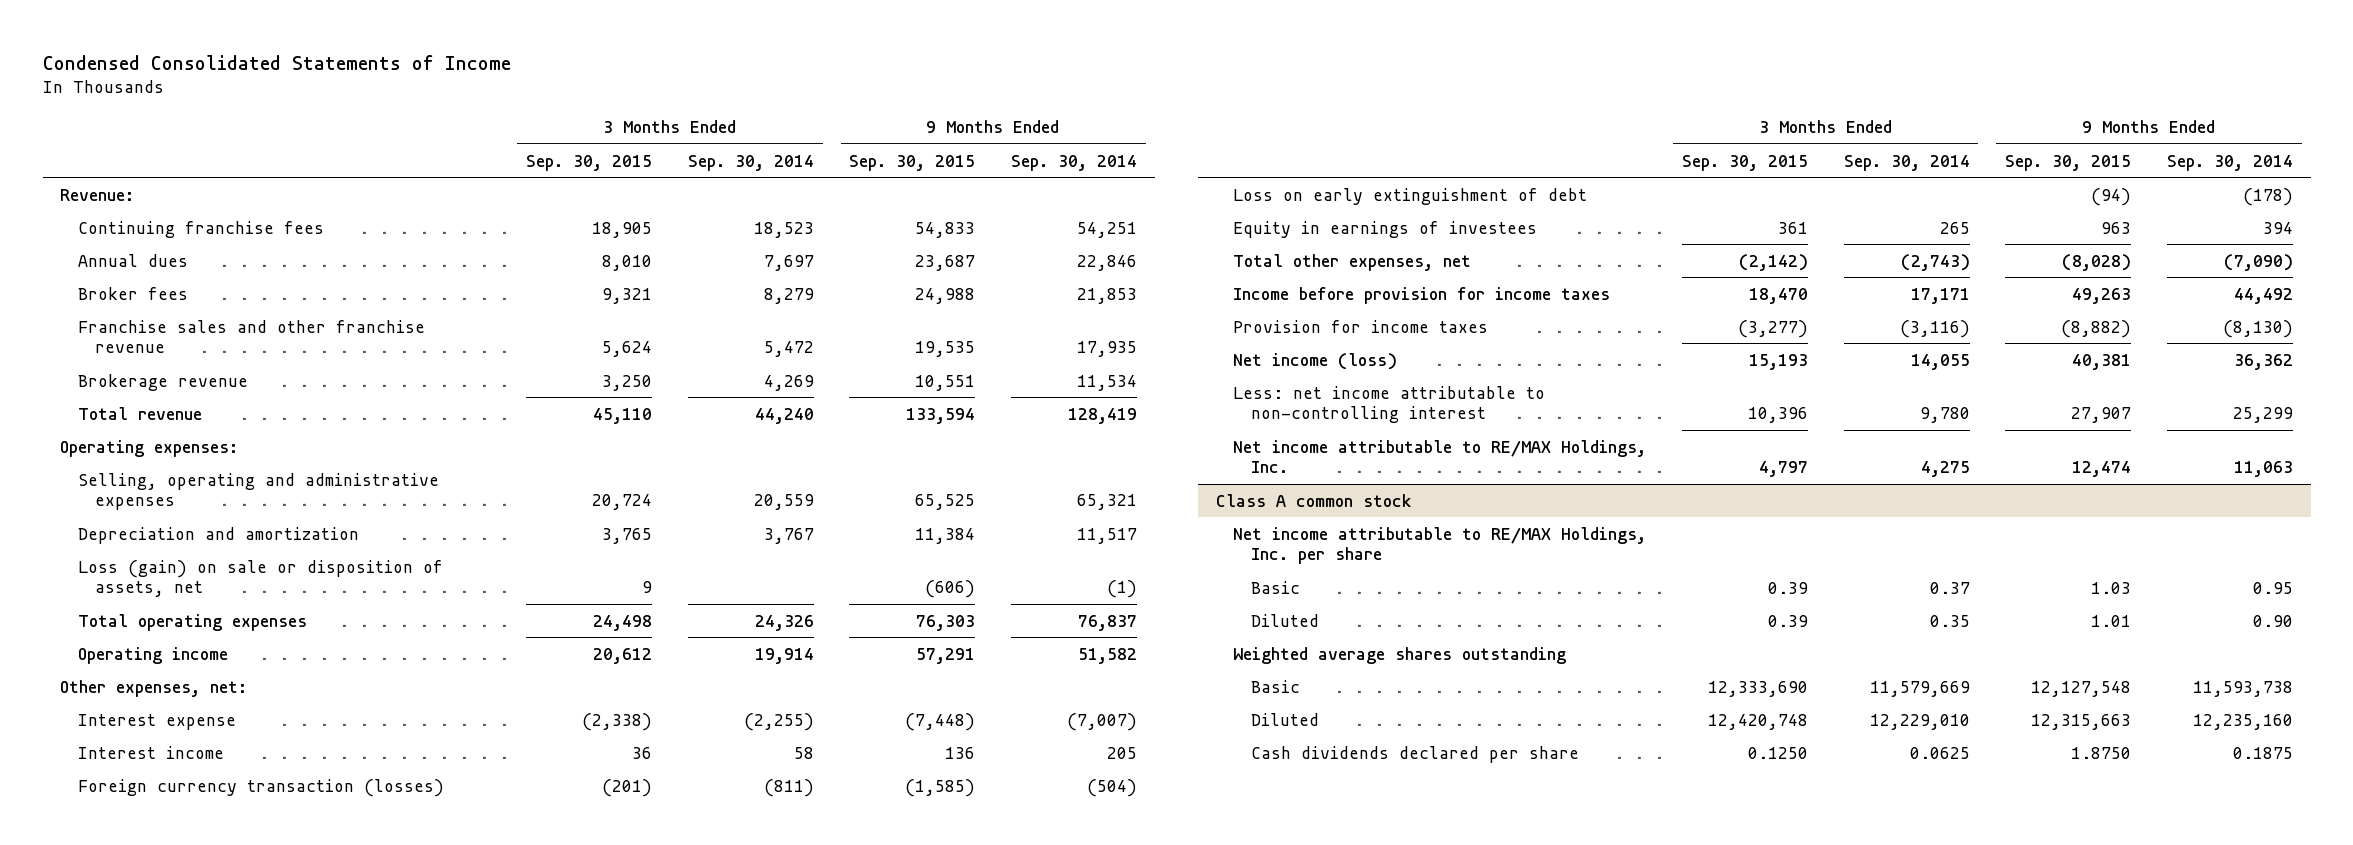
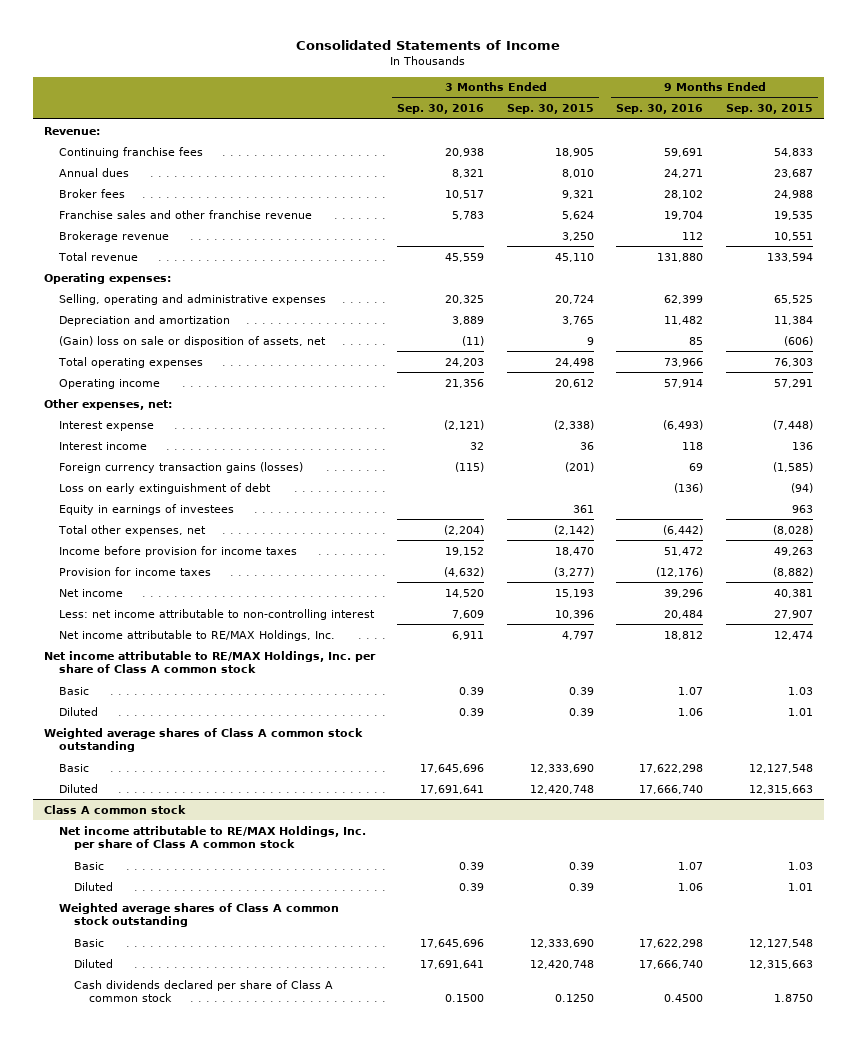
- Condensed Consolidated Statements of Income
+ Consolidated Statements of Income
- | 3 Months Ended Sep. 30, 2015 | 3 Months Ended Sep. 30, 2014 | 9 Months Ended Sep. 30, 2015 | 9 Months Ended Sep. 30, 2014
+ | 3 Months Ended Sep. 30, 2016 | 3 Months Ended Sep. 30, 2015 | 9 Months Ended Sep. 30, 2016 | 9 Months Ended Sep. 30, 2015
- Loss (gain) on sale or disposition of assets, net | 9 | | (606) | (1)
+ (Gain) loss on sale or disposition of assets, net | (11) | 9 | 85 | (606)
- Foreign currency transaction (losses) | (201) | (811) | (1,585) | (504)
+ Foreign currency transaction gains (losses) | (115) | (201) | 69 | (1,585)
- Net income (loss) | 15,193 | 14,055 | 40,381 | 36,362
+ Net income | 14,520 | 15,193 | 39,296 | 40,381
+ Net income attributable to RE/MAX Holdings, Inc. per share of Class A common stock
+ Basic | 0.39 | 0.39 | 1.07 | 1.03
+ Diluted | 0.39 | 0.39 | 1.06 | 1.01
+ Weighted average shares of Class A common stock outstanding
+ Basic | 17,645,696 | 12,333,690 | 17,622,298 | 12,127,548
+ Diluted | 17,691,641 | 12,420,748 | 17,666,740 | 12,315,663
@ Class A common stock
- Net income attributable to RE/MAX Holdings, Inc. per share
+ Net income attributable to RE/MAX Holdings, Inc. per share of Class A common stock
- Weighted average shares outstanding
+ Weighted average shares of Class A common stock outstanding
- Cash dividends declared per share | 0.1250 | 0.0625 | 1.8750 | 0.1875
+ Cash dividends declared per share of Class A common stock | 0.1500 | 0.1250 | 0.4500 | 1.8750

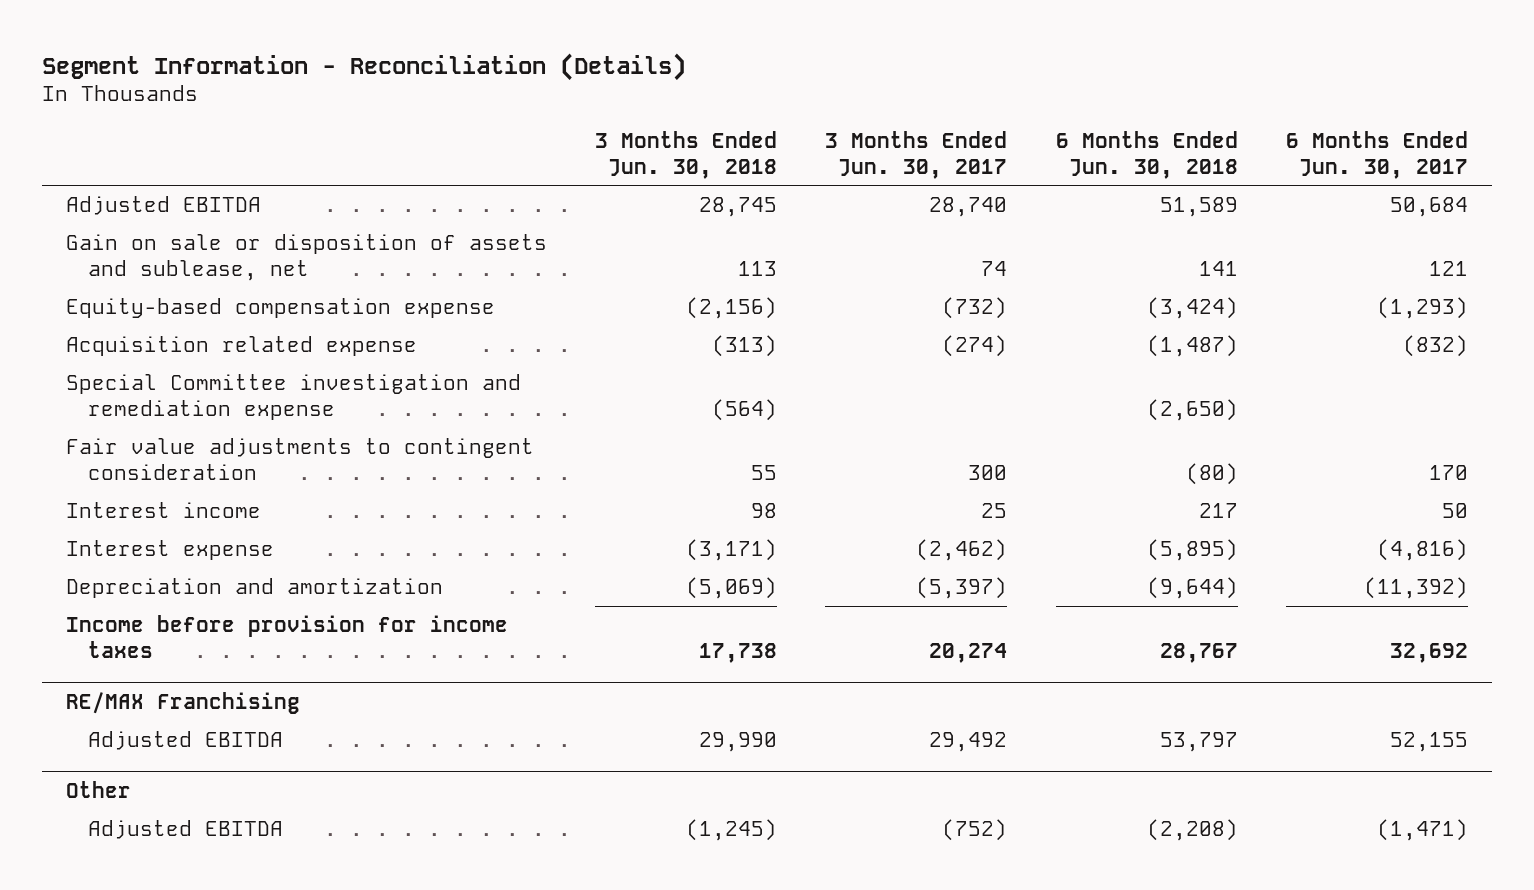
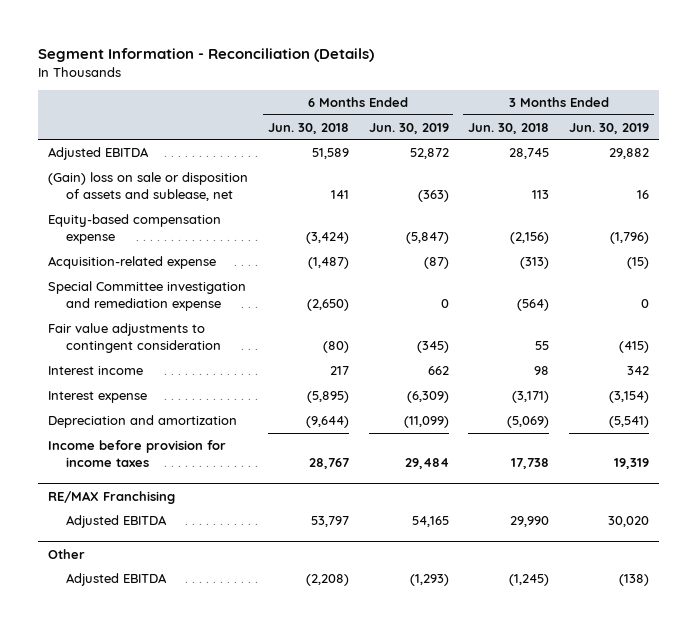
- | 3 Months Ended Jun. 30, 2018 | 3 Months Ended Jun. 30, 2017 | 6 Months Ended Jun. 30, 2018 | 6 Months Ended Jun. 30, 2017
+ | 6 Months Ended Jun. 30, 2018 | 6 Months Ended Jun. 30, 2019 | 3 Months Ended Jun. 30, 2018 | 3 Months Ended Jun. 30, 2019
- Gain on sale or disposition of assets and sublease, net | 113 | 74 | 141 | 121
+ (Gain) loss on sale or disposition of assets and sublease, net | 141 | (363) | 113 | 16
- Acquisition related expense | (313) | (274) | (1,487) | (832)
+ Acquisition-related expense | (1,487) | (87) | (313) | (15)

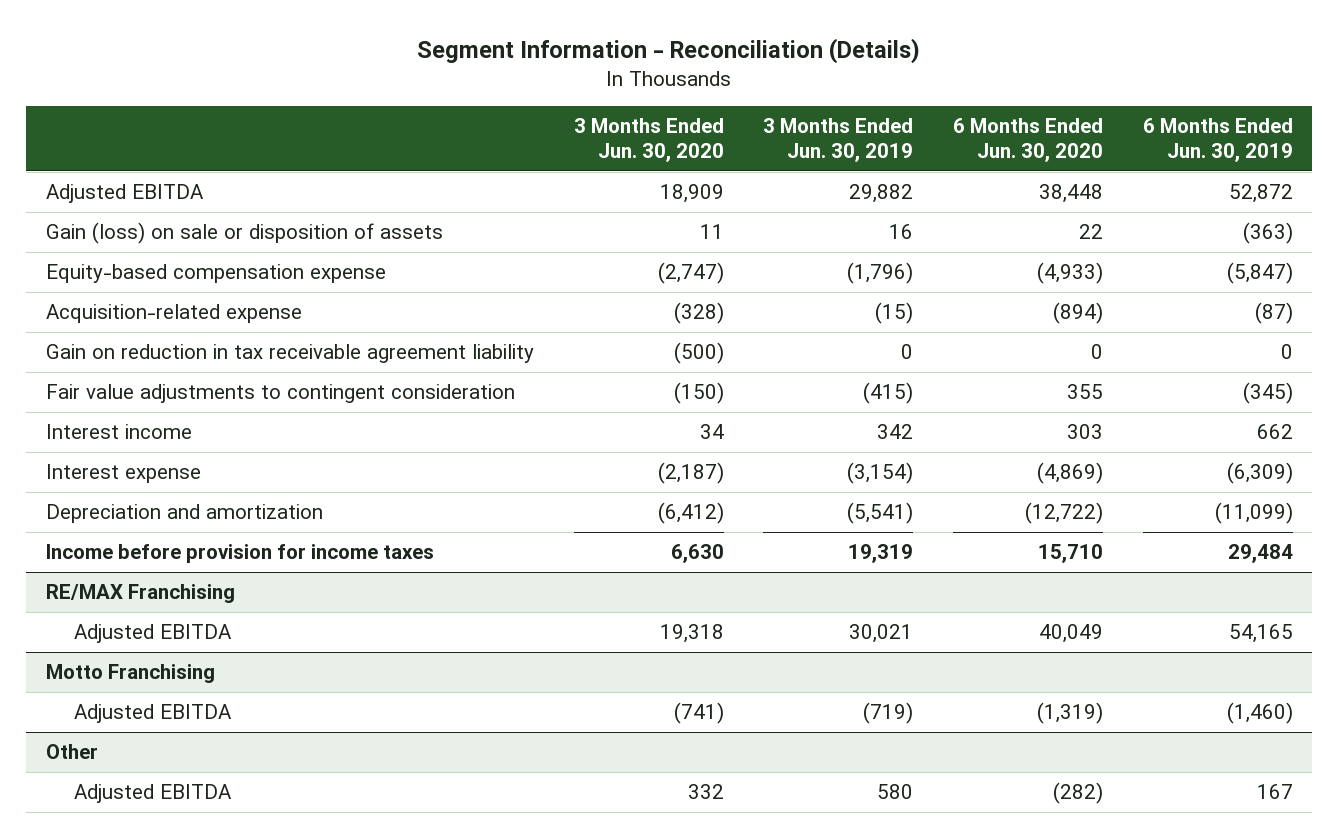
- | 6 Months Ended Jun. 30, 2018 | 6 Months Ended Jun. 30, 2019 | 3 Months Ended Jun. 30, 2018 | 3 Months Ended Jun. 30, 2019
+ | 3 Months Ended Jun. 30, 2020 | 3 Months Ended Jun. 30, 2019 | 6 Months Ended Jun. 30, 2020 | 6 Months Ended Jun. 30, 2019
- (Gain) loss on sale or disposition of assets and sublease, net | 141 | (363) | 113 | 16
+ Gain (loss) on sale or disposition of assets | 11 | 16 | 22 | (363)
- Special Committee investigation and remediation expense | (2,650) | 0 | (564) | 0
+ Gain on reduction in tax receivable agreement liability | (500) | 0 | 0 | 0
@ RE/MAX Franchising
- Adjusted EBITDA | 53,797 | 54,165 | 29,990 | 30,020
+ Adjusted EBITDA | 19,318 | 30,021 | 40,049 | 54,165
+ Motto Franchising
+ Adjusted EBITDA | (741) | (719) | (1,319) | (1,460)
@ Other
- Adjusted EBITDA | (2,208) | (1,293) | (1,245) | (138)
+ Adjusted EBITDA | 332 | 580 | (282) | 167

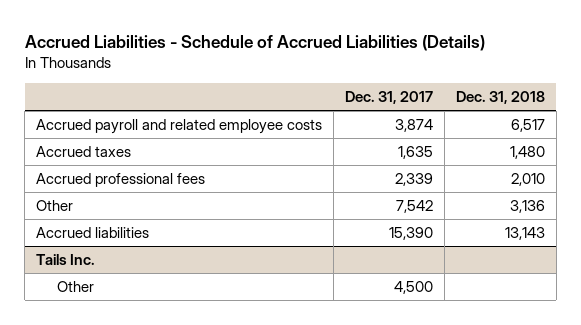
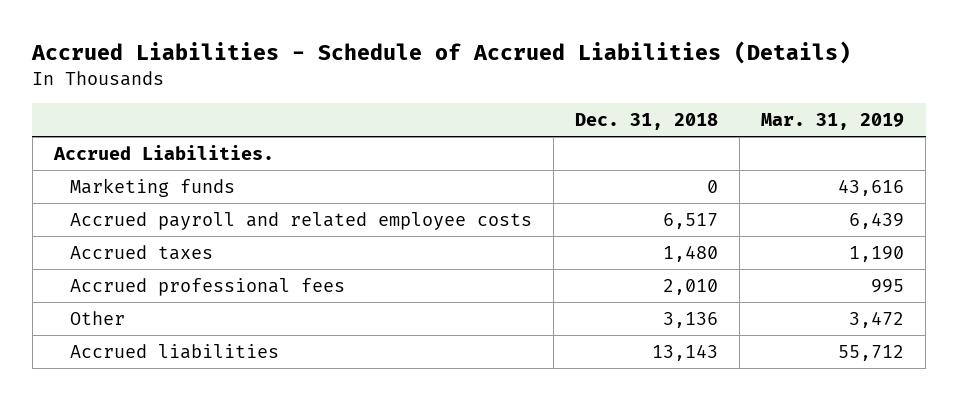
- | Dec. 31, 2017 | Dec. 31, 2018
+ | Dec. 31, 2018 | Mar. 31, 2019
+ Accrued Liabilities.
+ Marketing funds | 0 | 43,616
- Tails Inc.
- Other | 4,500 |

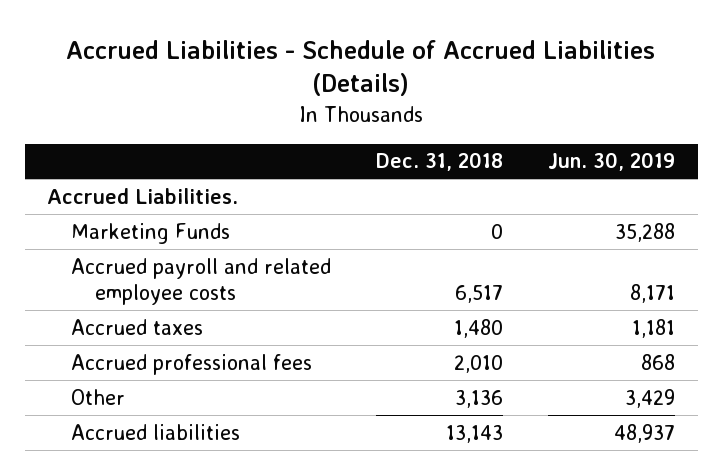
- | Dec. 31, 2018 | Mar. 31, 2019
+ | Dec. 31, 2018 | Jun. 30, 2019
- Marketing funds | 0 | 43,616
+ Marketing Funds | 0 | 35,288

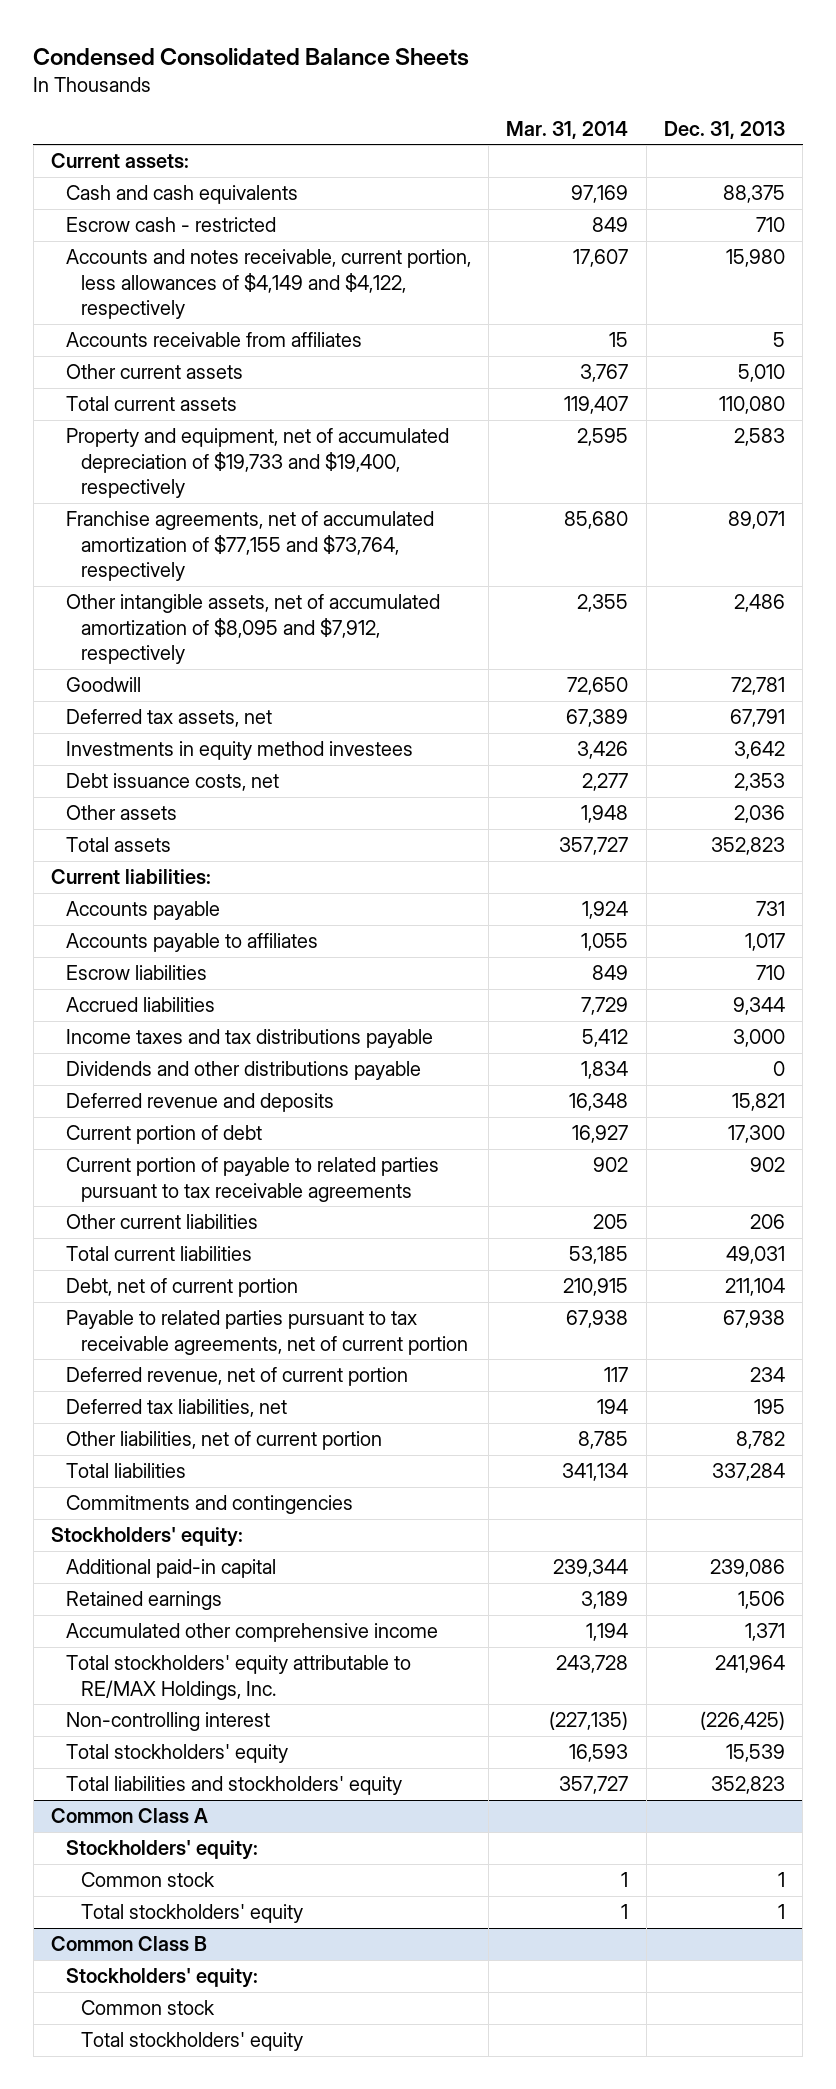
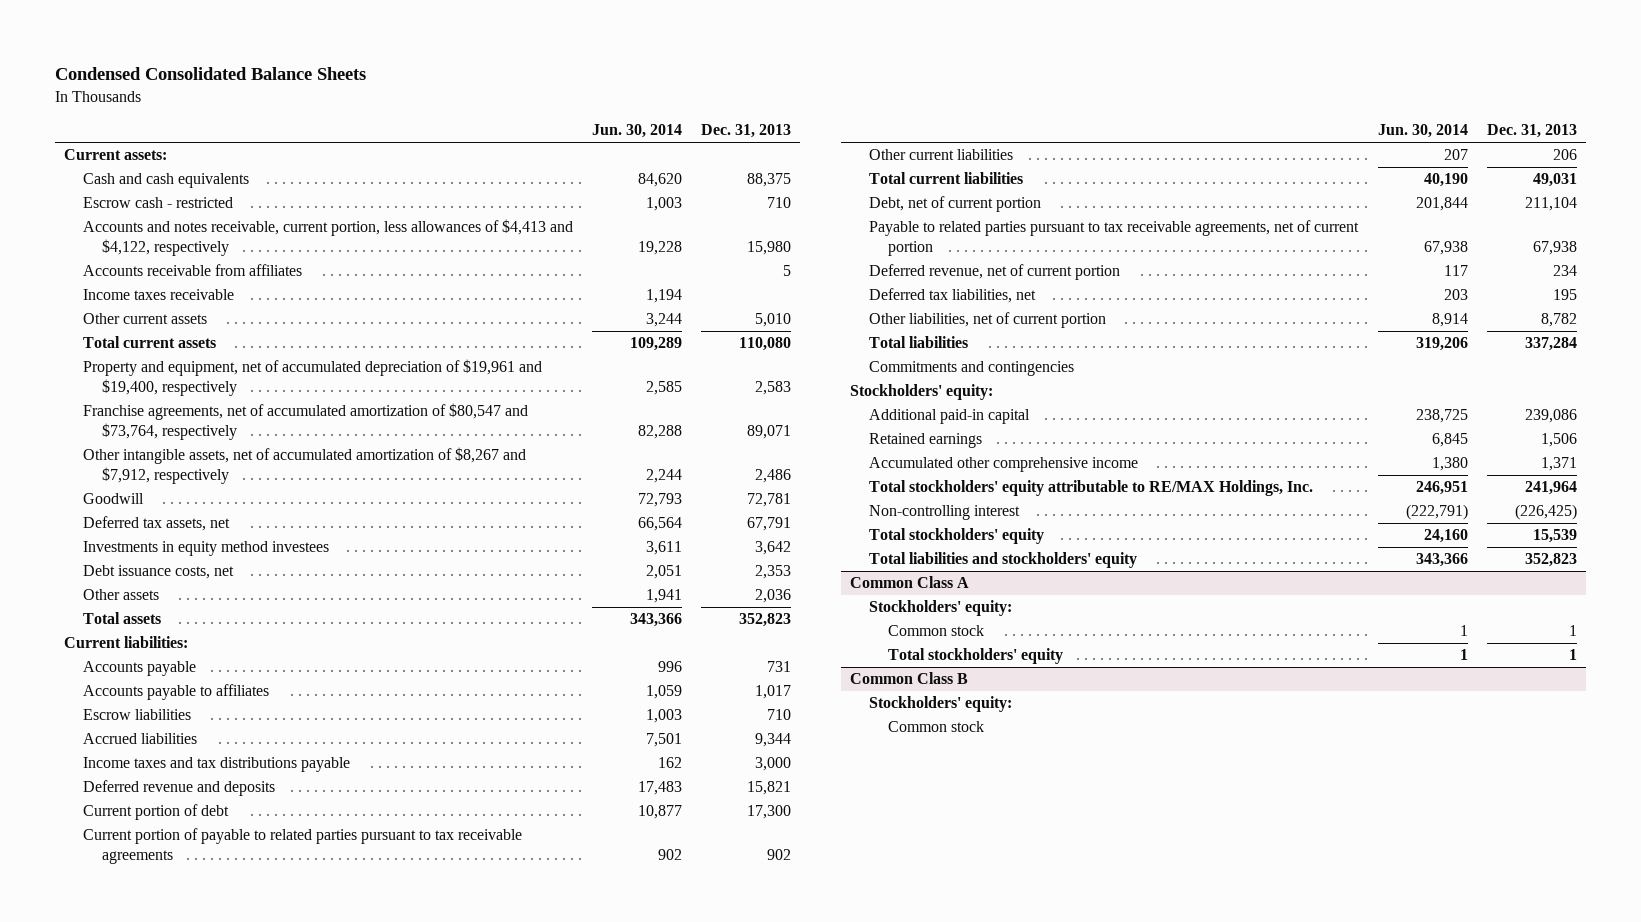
- | Mar. 31, 2014 | Dec. 31, 2013
+ | Jun. 30, 2014 | Dec. 31, 2013
- Accounts and notes receivable, current portion, less allowances of $4,149 and $4,122, respectively | 17,607 | 15,980
+ Accounts and notes receivable, current portion, less allowances of $4,413 and $4,122, respectively | 19,228 | 15,980
+ Income taxes receivable | 1,194 |
- Property and equipment, net of accumulated depreciation of $19,733 and $19,400, respectively | 2,595 | 2,583
- Franchise agreements, net of accumulated amortization of $77,155 and $73,764, respectively | 85,680 | 89,071
- Other intangible assets, net of accumulated amortization of $8,095 and $7,912, respectively | 2,355 | 2,486
+ Property and equipment, net of accumulated depreciation of $19,961 and $19,400, respectively | 2,585 | 2,583
+ Franchise agreements, net of accumulated amortization of $80,547 and $73,764, respectively | 82,288 | 89,071
+ Other intangible assets, net of accumulated amortization of $8,267 and $7,912, respectively | 2,244 | 2,486
- Dividends and other distributions payable | 1,834 | 0
@ Common Class B
- Total stockholders' equity

